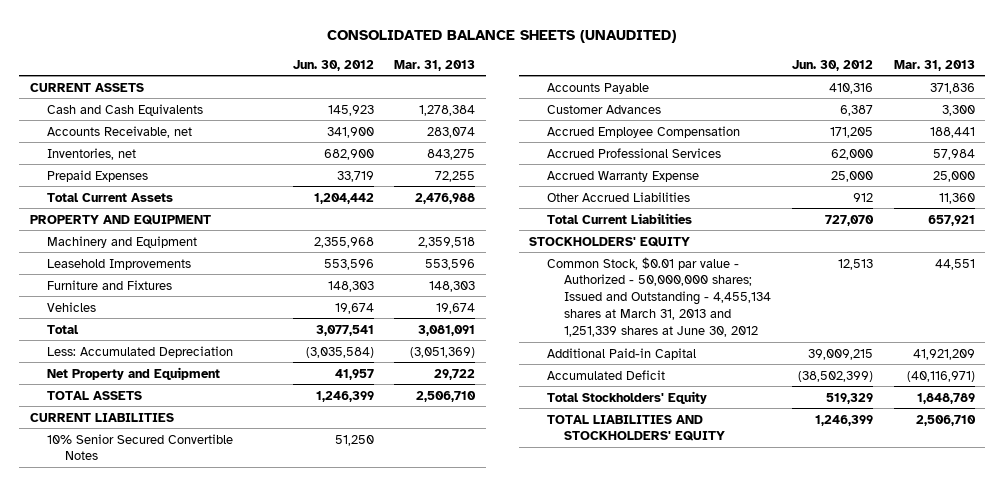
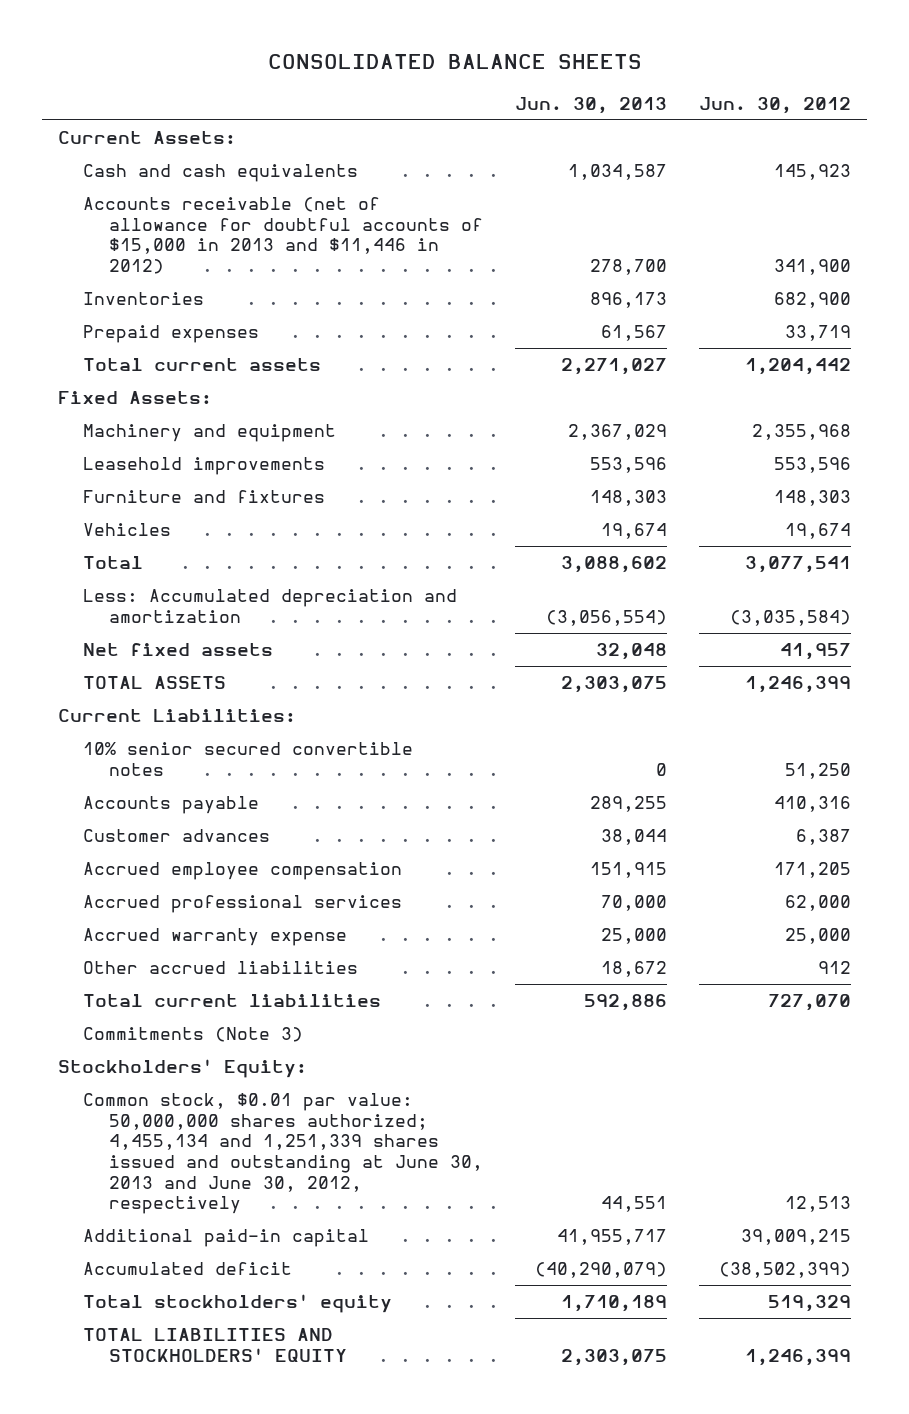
- CONSOLIDATED BALANCE SHEETS (UNAUDITED)
+ CONSOLIDATED BALANCE SHEETS
- | Jun. 30, 2012 | Mar. 31, 2013
+ | Jun. 30, 2013 | Jun. 30, 2012
- CURRENT ASSETS
- Cash and Cash Equivalents | 145,923 | 1,278,384
- Accounts Receivable, net | 341,900 | 283,074
- Inventories, net | 682,900 | 843,275
- Prepaid Expenses | 33,719 | 72,255
- Total Current Assets | 1,204,442 | 2,476,988
- PROPERTY AND EQUIPMENT
- Machinery and Equipment | 2,355,968 | 2,359,518
- Leasehold Improvements | 553,596 | 553,596
- Furniture and Fixtures | 148,303 | 148,303
+ Current Assets:
+ Cash and cash equivalents | 1,034,587 | 145,923
+ Accounts receivable (net of allowance for doubtful accounts of $15,000 in 2013 and $11,446 in 2012) | 278,700 | 341,900
+ Inventories | 896,173 | 682,900
+ Prepaid expenses | 61,567 | 33,719
+ Total current assets | 2,271,027 | 1,204,442
+ Fixed Assets:
+ Machinery and equipment | 2,367,029 | 2,355,968
+ Leasehold improvements | 553,596 | 553,596
+ Furniture and fixtures | 148,303 | 148,303
- Less: Accumulated Depreciation | (3,035,584) | (3,051,369)
- Net Property and Equipment | 41,957 | 29,722
+ Less: Accumulated depreciation and amortization | (3,056,554) | (3,035,584)
+ Net fixed assets | 32,048 | 41,957
- CURRENT LIABILITIES
- 10% Senior Secured Convertible Notes | 51,250 |
- Accounts Payable | 410,316 | 371,836
- Customer Advances | 6,387 | 3,300
- Accrued Employee Compensation | 171,205 | 188,441
- Accrued Professional Services | 62,000 | 57,984
- Accrued Warranty Expense | 25,000 | 25,000
- Other Accrued Liabilities | 912 | 11,360
- Total Current Liabilities | 727,070 | 657,921
- STOCKHOLDERS' EQUITY
- Common Stock, $0.01 par value - Authorized - 50,000,000 shares; Issued and Outstanding - 4,455,134 shares at March 31, 2013 and 1,251,339 shares at June 30, 2012 | 12,513 | 44,551
- Additional Paid-in Capital | 39,009,215 | 41,921,209
- Accumulated Deficit | (38,502,399) | (40,116,971)
- Total Stockholders' Equity | 519,329 | 1,848,789
+ Current Liabilities:
+ 10% senior secured convertible notes | 0 | 51,250
+ Accounts payable | 289,255 | 410,316
+ Customer advances | 38,044 | 6,387
+ Accrued employee compensation | 151,915 | 171,205
+ Accrued professional services | 70,000 | 62,000
+ Accrued warranty expense | 25,000 | 25,000
+ Other accrued liabilities | 18,672 | 912
+ Total current liabilities | 592,886 | 727,070
+ Commitments (Note 3)
+ Stockholders' Equity:
+ Common stock, $0.01 par value: 50,000,000 shares authorized; 4,455,134 and 1,251,339 shares issued and outstanding at June 30, 2013 and June 30, 2012, respectively | 44,551 | 12,513
+ Additional paid-in capital | 41,955,717 | 39,009,215
+ Accumulated deficit | (40,290,079) | (38,502,399)
+ Total stockholders' equity | 1,710,189 | 519,329

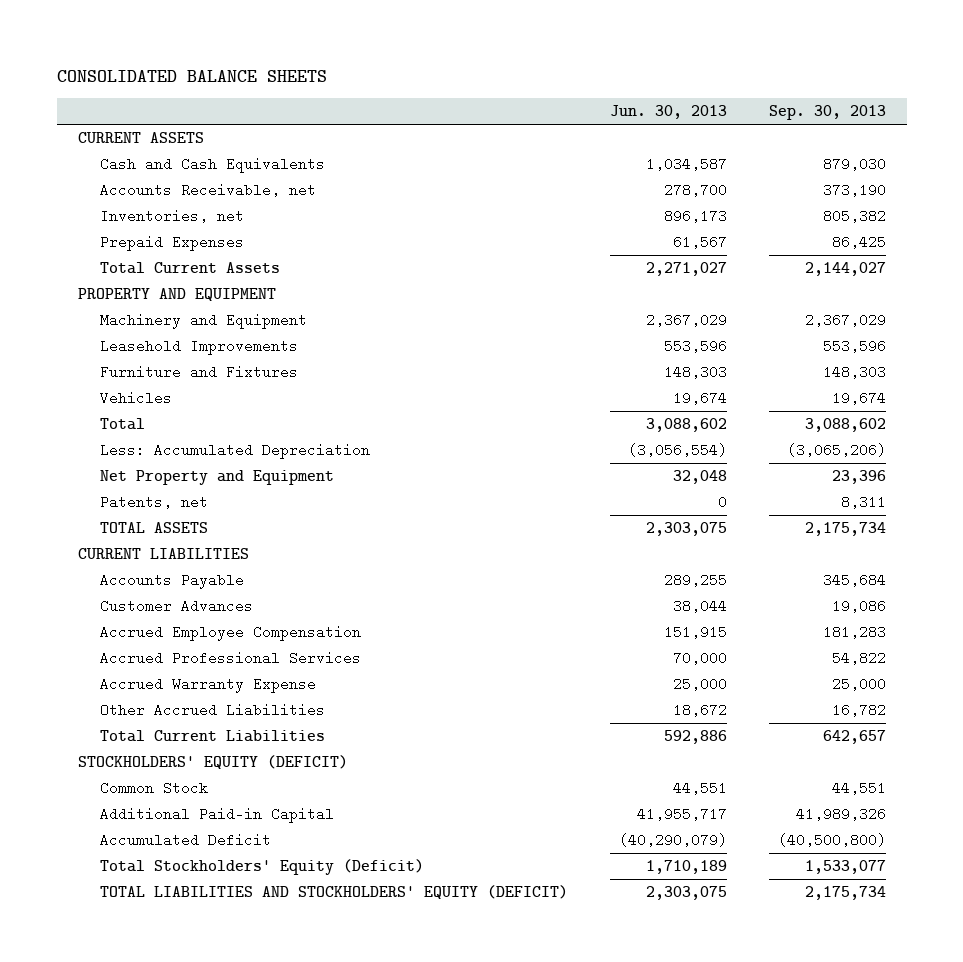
- | Jun. 30, 2013 | Jun. 30, 2012
+ | Jun. 30, 2013 | Sep. 30, 2013
- Current Assets:
- Cash and cash equivalents | 1,034,587 | 145,923
- Accounts receivable (net of allowance for doubtful accounts of $15,000 in 2013 and $11,446 in 2012) | 278,700 | 341,900
- Inventories | 896,173 | 682,900
- Prepaid expenses | 61,567 | 33,719
- Total current assets | 2,271,027 | 1,204,442
- Fixed Assets:
- Machinery and equipment | 2,367,029 | 2,355,968
- Leasehold improvements | 553,596 | 553,596
- Furniture and fixtures | 148,303 | 148,303
+ CURRENT ASSETS
+ Cash and Cash Equivalents | 1,034,587 | 879,030
+ Accounts Receivable, net | 278,700 | 373,190
+ Inventories, net | 896,173 | 805,382
+ Prepaid Expenses | 61,567 | 86,425
+ Total Current Assets | 2,271,027 | 2,144,027
+ PROPERTY AND EQUIPMENT
+ Machinery and Equipment | 2,367,029 | 2,367,029
+ Leasehold Improvements | 553,596 | 553,596
+ Furniture and Fixtures | 148,303 | 148,303
- Less: Accumulated depreciation and amortization | (3,056,554) | (3,035,584)
- Net fixed assets | 32,048 | 41,957
+ Less: Accumulated Depreciation | (3,056,554) | (3,065,206)
+ Net Property and Equipment | 32,048 | 23,396
+ Patents, net | 0 | 8,311
- Current Liabilities:
- 10% senior secured convertible notes | 0 | 51,250
- Accounts payable | 289,255 | 410,316
- Customer advances | 38,044 | 6,387
- Accrued employee compensation | 151,915 | 171,205
- Accrued professional services | 70,000 | 62,000
- Accrued warranty expense | 25,000 | 25,000
- Other accrued liabilities | 18,672 | 912
- Total current liabilities | 592,886 | 727,070
- Commitments (Note 3)
- Stockholders' Equity:
- Common stock, $0.01 par value: 50,000,000 shares authorized; 4,455,134 and 1,251,339 shares issued and outstanding at June 30, 2013 and June 30, 2012, respectively | 44,551 | 12,513
- Additional paid-in capital | 41,955,717 | 39,009,215
- Accumulated deficit | (40,290,079) | (38,502,399)
- Total stockholders' equity | 1,710,189 | 519,329
- TOTAL LIABILITIES AND STOCKHOLDERS' EQUITY | 2,303,075 | 1,246,399
+ CURRENT LIABILITIES
+ Accounts Payable | 289,255 | 345,684
+ Customer Advances | 38,044 | 19,086
+ Accrued Employee Compensation | 151,915 | 181,283
+ Accrued Professional Services | 70,000 | 54,822
+ Accrued Warranty Expense | 25,000 | 25,000
+ Other Accrued Liabilities | 18,672 | 16,782
+ Total Current Liabilities | 592,886 | 642,657
+ STOCKHOLDERS' EQUITY (DEFICIT)
+ Common Stock | 44,551 | 44,551
+ Additional Paid-in Capital | 41,955,717 | 41,989,326
+ Accumulated Deficit | (40,290,079) | (40,500,800)
+ Total Stockholders' Equity (Deficit) | 1,710,189 | 1,533,077
+ TOTAL LIABILITIES AND STOCKHOLDERS' EQUITY (DEFICIT) | 2,303,075 | 2,175,734

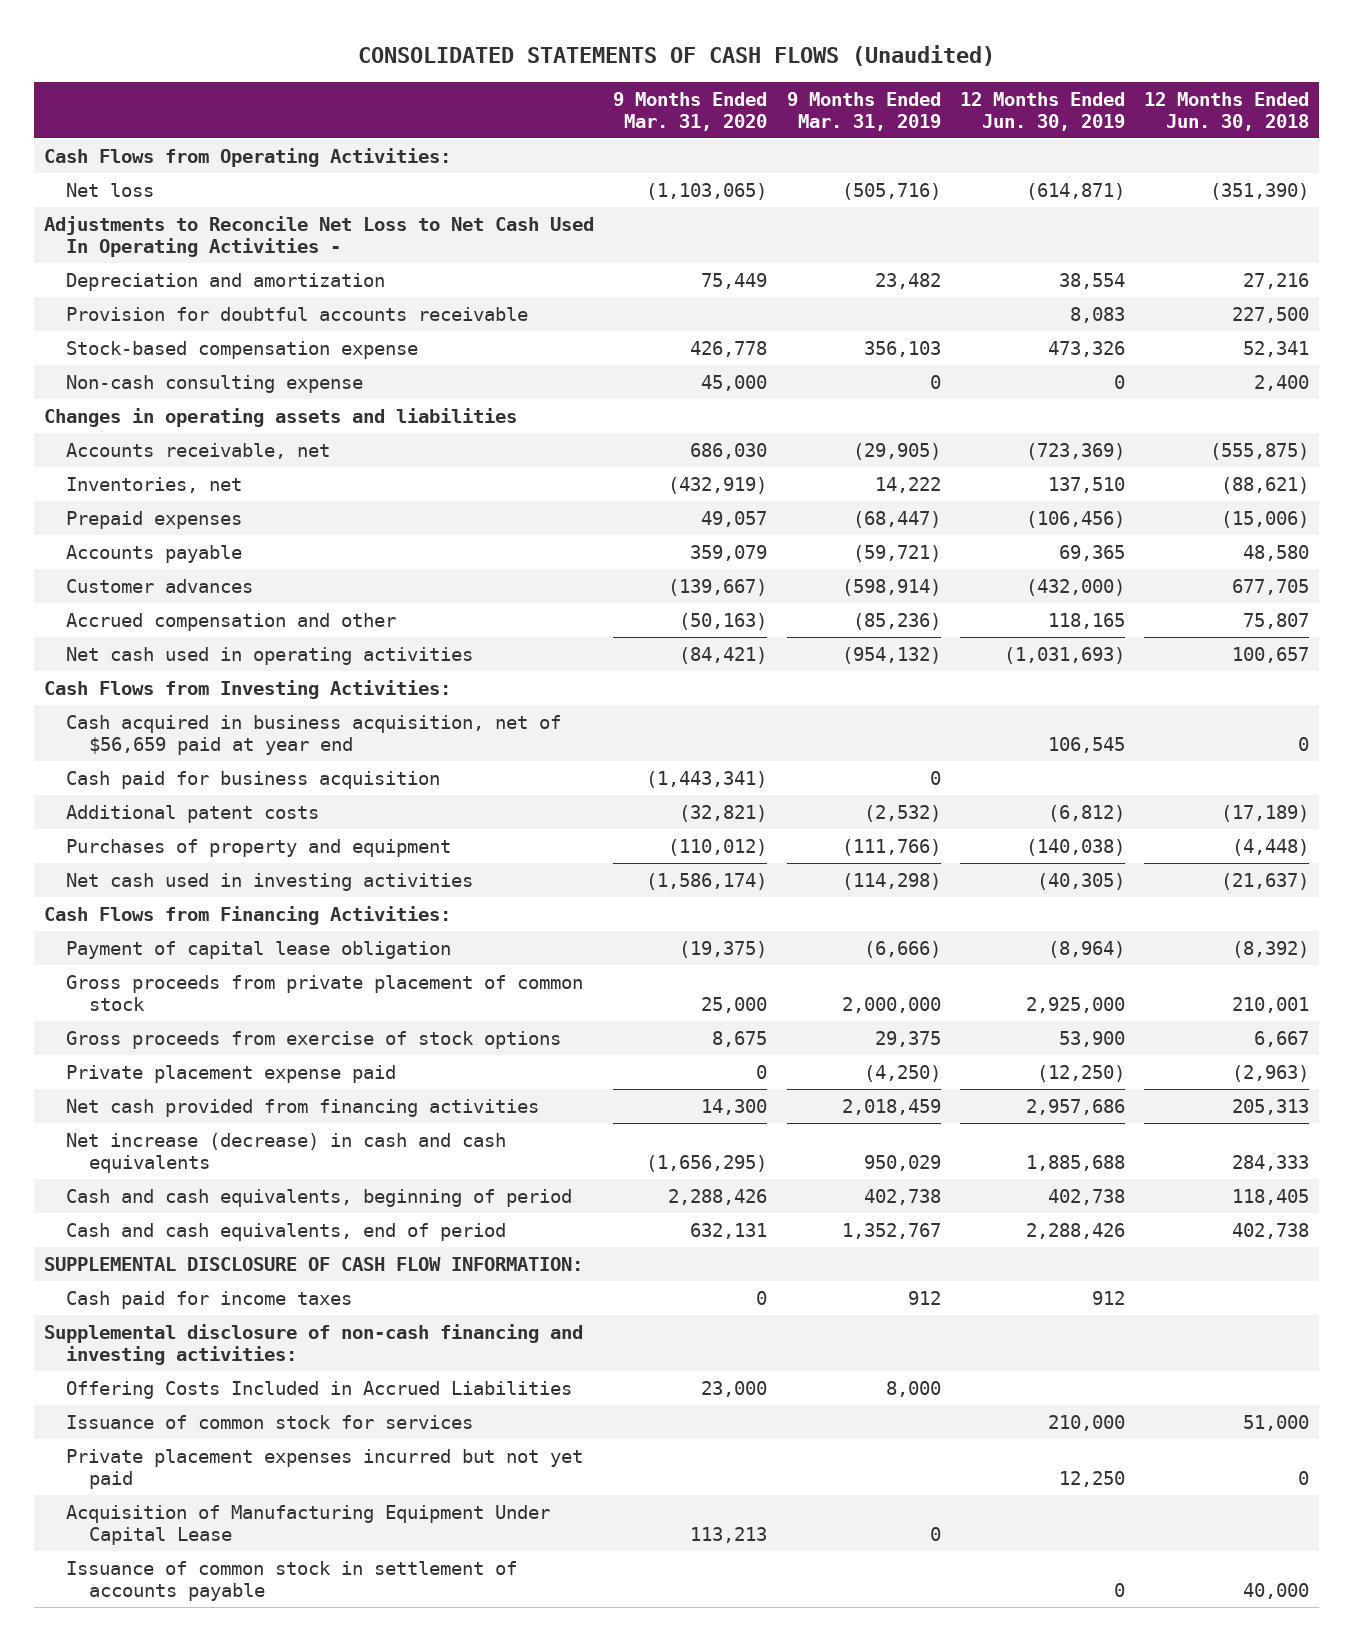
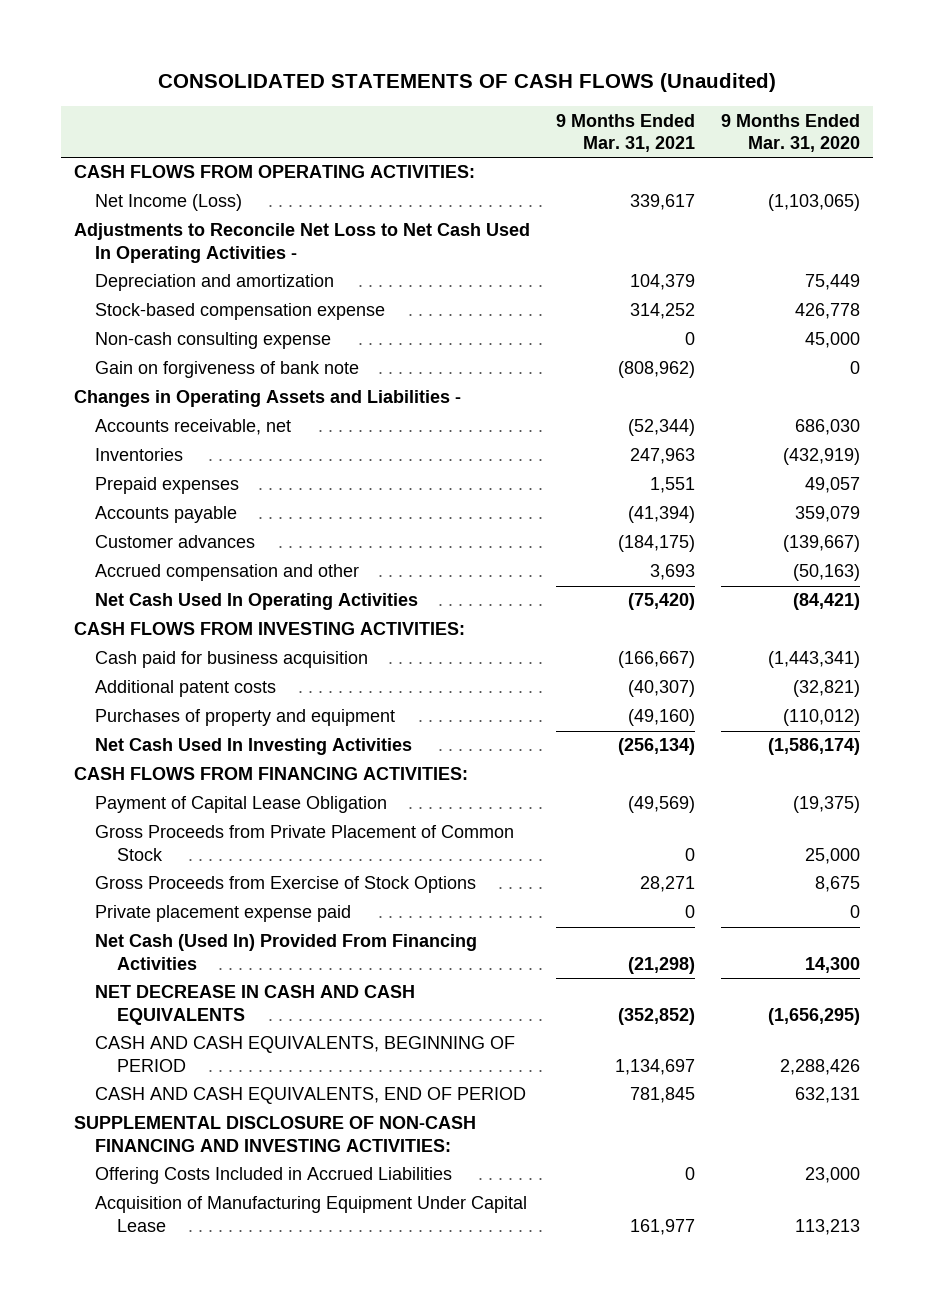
- | 9 Months Ended Mar. 31, 2020 | 9 Months Ended Mar. 31, 2019 | 12 Months Ended Jun. 30, 2019 | 12 Months Ended Jun. 30, 2018
+ | 9 Months Ended Mar. 31, 2021 | 9 Months Ended Mar. 31, 2020
- Cash Flows from Operating Activities:
- Net loss | (1,103,065) | (505,716) | (614,871) | (351,390)
+ CASH FLOWS FROM OPERATING ACTIVITIES:
+ Net Income (Loss) | 339,617 | (1,103,065)
- Provision for doubtful accounts receivable | | | 8,083 | 227,500
- Changes in operating assets and liabilities
+ Gain on forgiveness of bank note | (808,962) | 0
+ Changes in Operating Assets and Liabilities -
- Inventories, net | (432,919) | 14,222 | 137,510 | (88,621)
+ Inventories | 247,963 | (432,919)
- Net cash used in operating activities | (84,421) | (954,132) | (1,031,693) | 100,657
- Cash Flows from Investing Activities:
- Cash acquired in business acquisition, net of $56,659 paid at year end | | | 106,545 | 0
+ Net Cash Used In Operating Activities | (75,420) | (84,421)
+ CASH FLOWS FROM INVESTING ACTIVITIES:
- Net cash used in investing activities | (1,586,174) | (114,298) | (40,305) | (21,637)
- Cash Flows from Financing Activities:
- Payment of capital lease obligation | (19,375) | (6,666) | (8,964) | (8,392)
- Gross proceeds from private placement of common stock | 25,000 | 2,000,000 | 2,925,000 | 210,001
- Gross proceeds from exercise of stock options | 8,675 | 29,375 | 53,900 | 6,667
+ Net Cash Used In Investing Activities | (256,134) | (1,586,174)
+ CASH FLOWS FROM FINANCING ACTIVITIES:
+ Payment of Capital Lease Obligation | (49,569) | (19,375)
+ Gross Proceeds from Private Placement of Common Stock | 0 | 25,000
+ Gross Proceeds from Exercise of Stock Options | 28,271 | 8,675
- Net cash provided from financing activities | 14,300 | 2,018,459 | 2,957,686 | 205,313
- Net increase (decrease) in cash and cash equivalents | (1,656,295) | 950,029 | 1,885,688 | 284,333
- Cash and cash equivalents, beginning of period | 2,288,426 | 402,738 | 402,738 | 118,405
- Cash and cash equivalents, end of period | 632,131 | 1,352,767 | 2,288,426 | 402,738
- SUPPLEMENTAL DISCLOSURE OF CASH FLOW INFORMATION:
- Cash paid for income taxes | 0 | 912 | 912 |
- Supplemental disclosure of non-cash financing and investing activities:
+ Net Cash (Used In) Provided From Financing Activities | (21,298) | 14,300
+ NET DECREASE IN CASH AND CASH EQUIVALENTS | (352,852) | (1,656,295)
+ CASH AND CASH EQUIVALENTS, BEGINNING OF PERIOD | 1,134,697 | 2,288,426
+ CASH AND CASH EQUIVALENTS, END OF PERIOD | 781,845 | 632,131
+ SUPPLEMENTAL DISCLOSURE OF NON-CASH FINANCING AND INVESTING ACTIVITIES:
- Issuance of common stock for services | | | 210,000 | 51,000
- Private placement expenses incurred but not yet paid | | | 12,250 | 0
- Issuance of common stock in settlement of accounts payable | | | 0 | 40,000

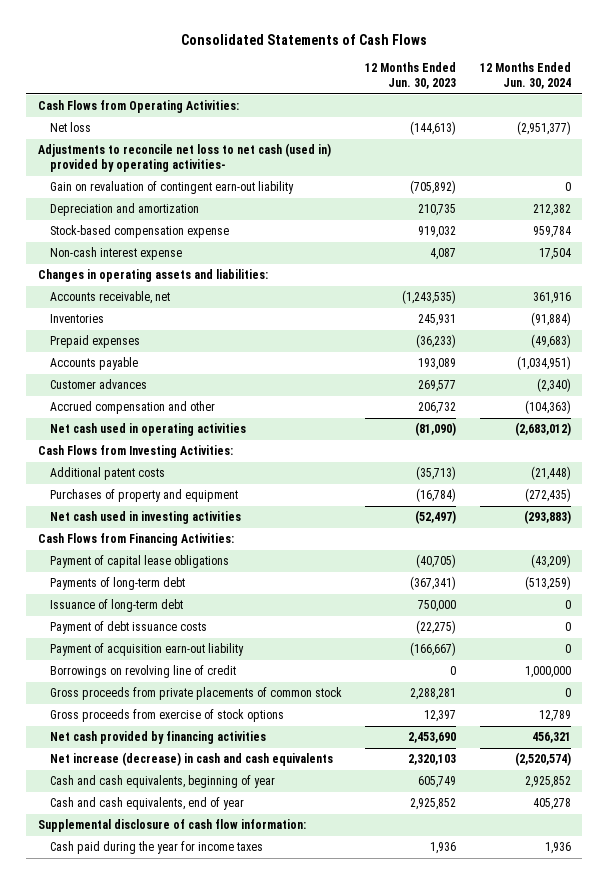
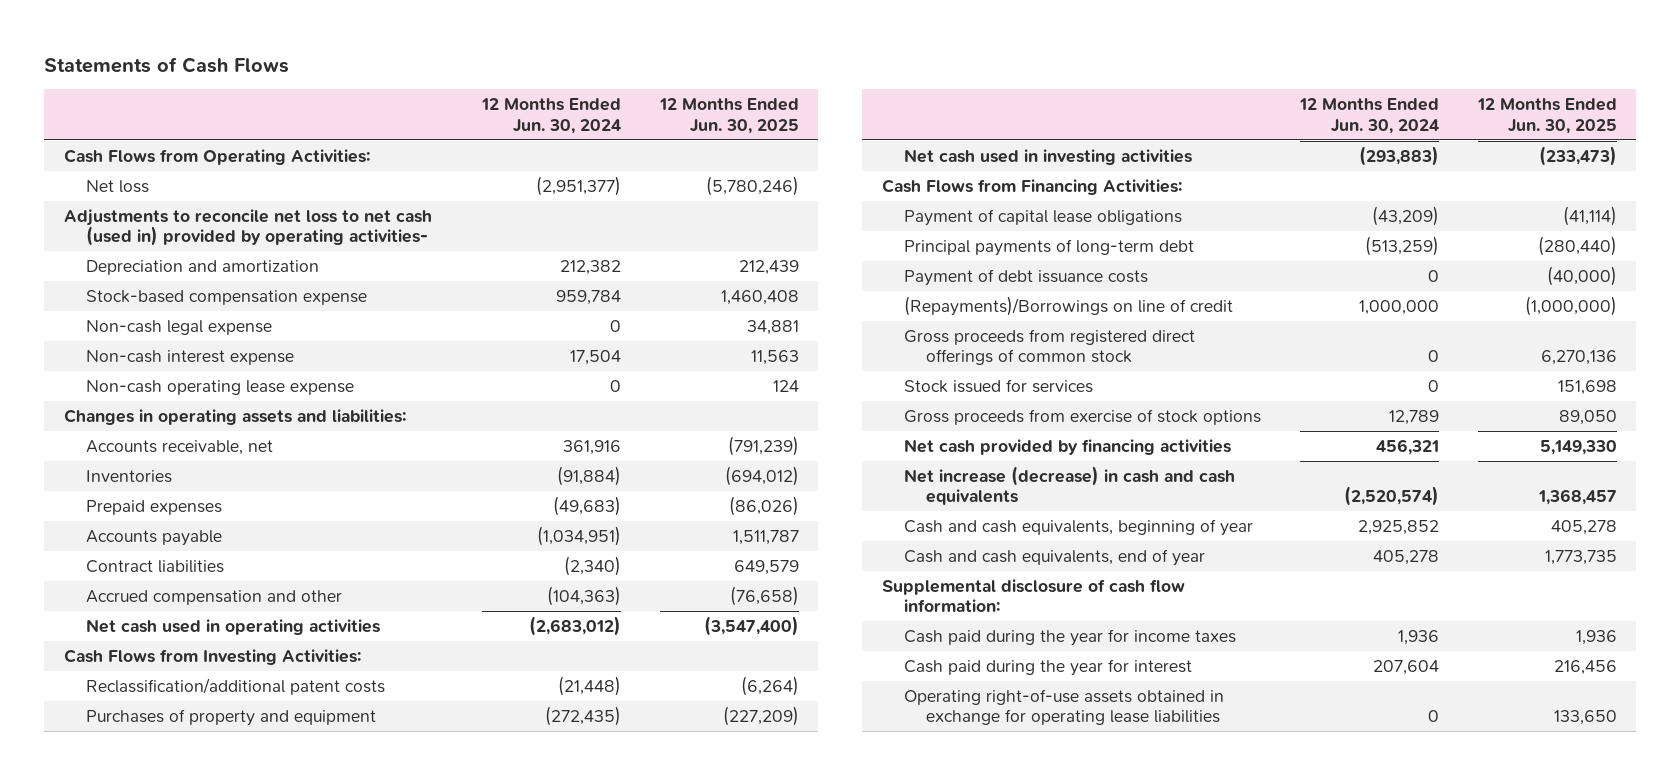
- Consolidated Statements of Cash Flows
+ Statements of Cash Flows
- | 12 Months Ended Jun. 30, 2023 | 12 Months Ended Jun. 30, 2024
+ | 12 Months Ended Jun. 30, 2024 | 12 Months Ended Jun. 30, 2025
- Gain on revaluation of contingent earn-out liability | (705,892) | 0
+ Non-cash legal expense | 0 | 34,881
+ Non-cash operating lease expense | 0 | 124
- Customer advances | 269,577 | (2,340)
+ Contract liabilities | (2,340) | 649,579
- Additional patent costs | (35,713) | (21,448)
+ Reclassification/additional patent costs | (21,448) | (6,264)
- Payments of long-term debt | (367,341) | (513,259)
- Issuance of long-term debt | 750,000 | 0
+ Principal payments of long-term debt | (513,259) | (280,440)
- Payment of acquisition earn-out liability | (166,667) | 0
- Borrowings on revolving line of credit | 0 | 1,000,000
- Gross proceeds from private placements of common stock | 2,288,281 | 0
+ (Repayments)/Borrowings on line of credit | 1,000,000 | (1,000,000)
+ Gross proceeds from registered direct offerings of common stock | 0 | 6,270,136
+ Stock issued for services | 0 | 151,698
+ Cash paid during the year for interest | 207,604 | 216,456
+ Operating right-of-use assets obtained in exchange for operating lease liabilities | 0 | 133,650

